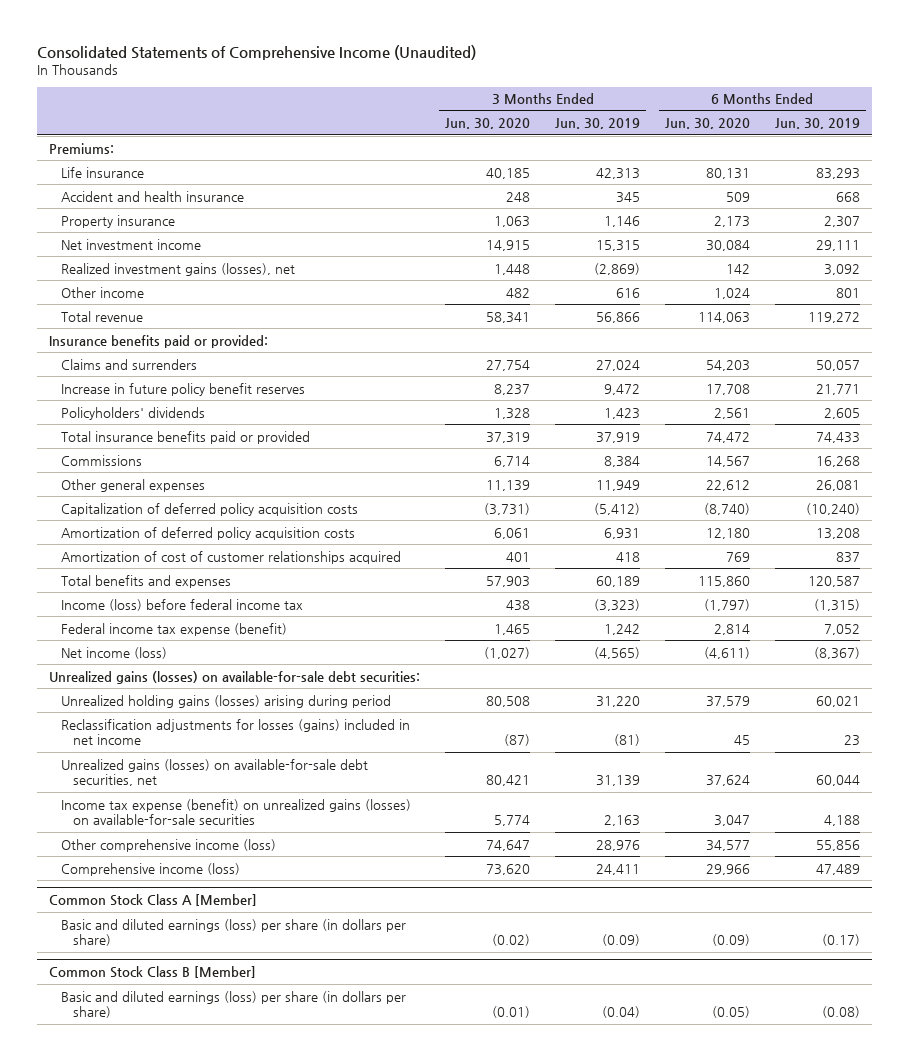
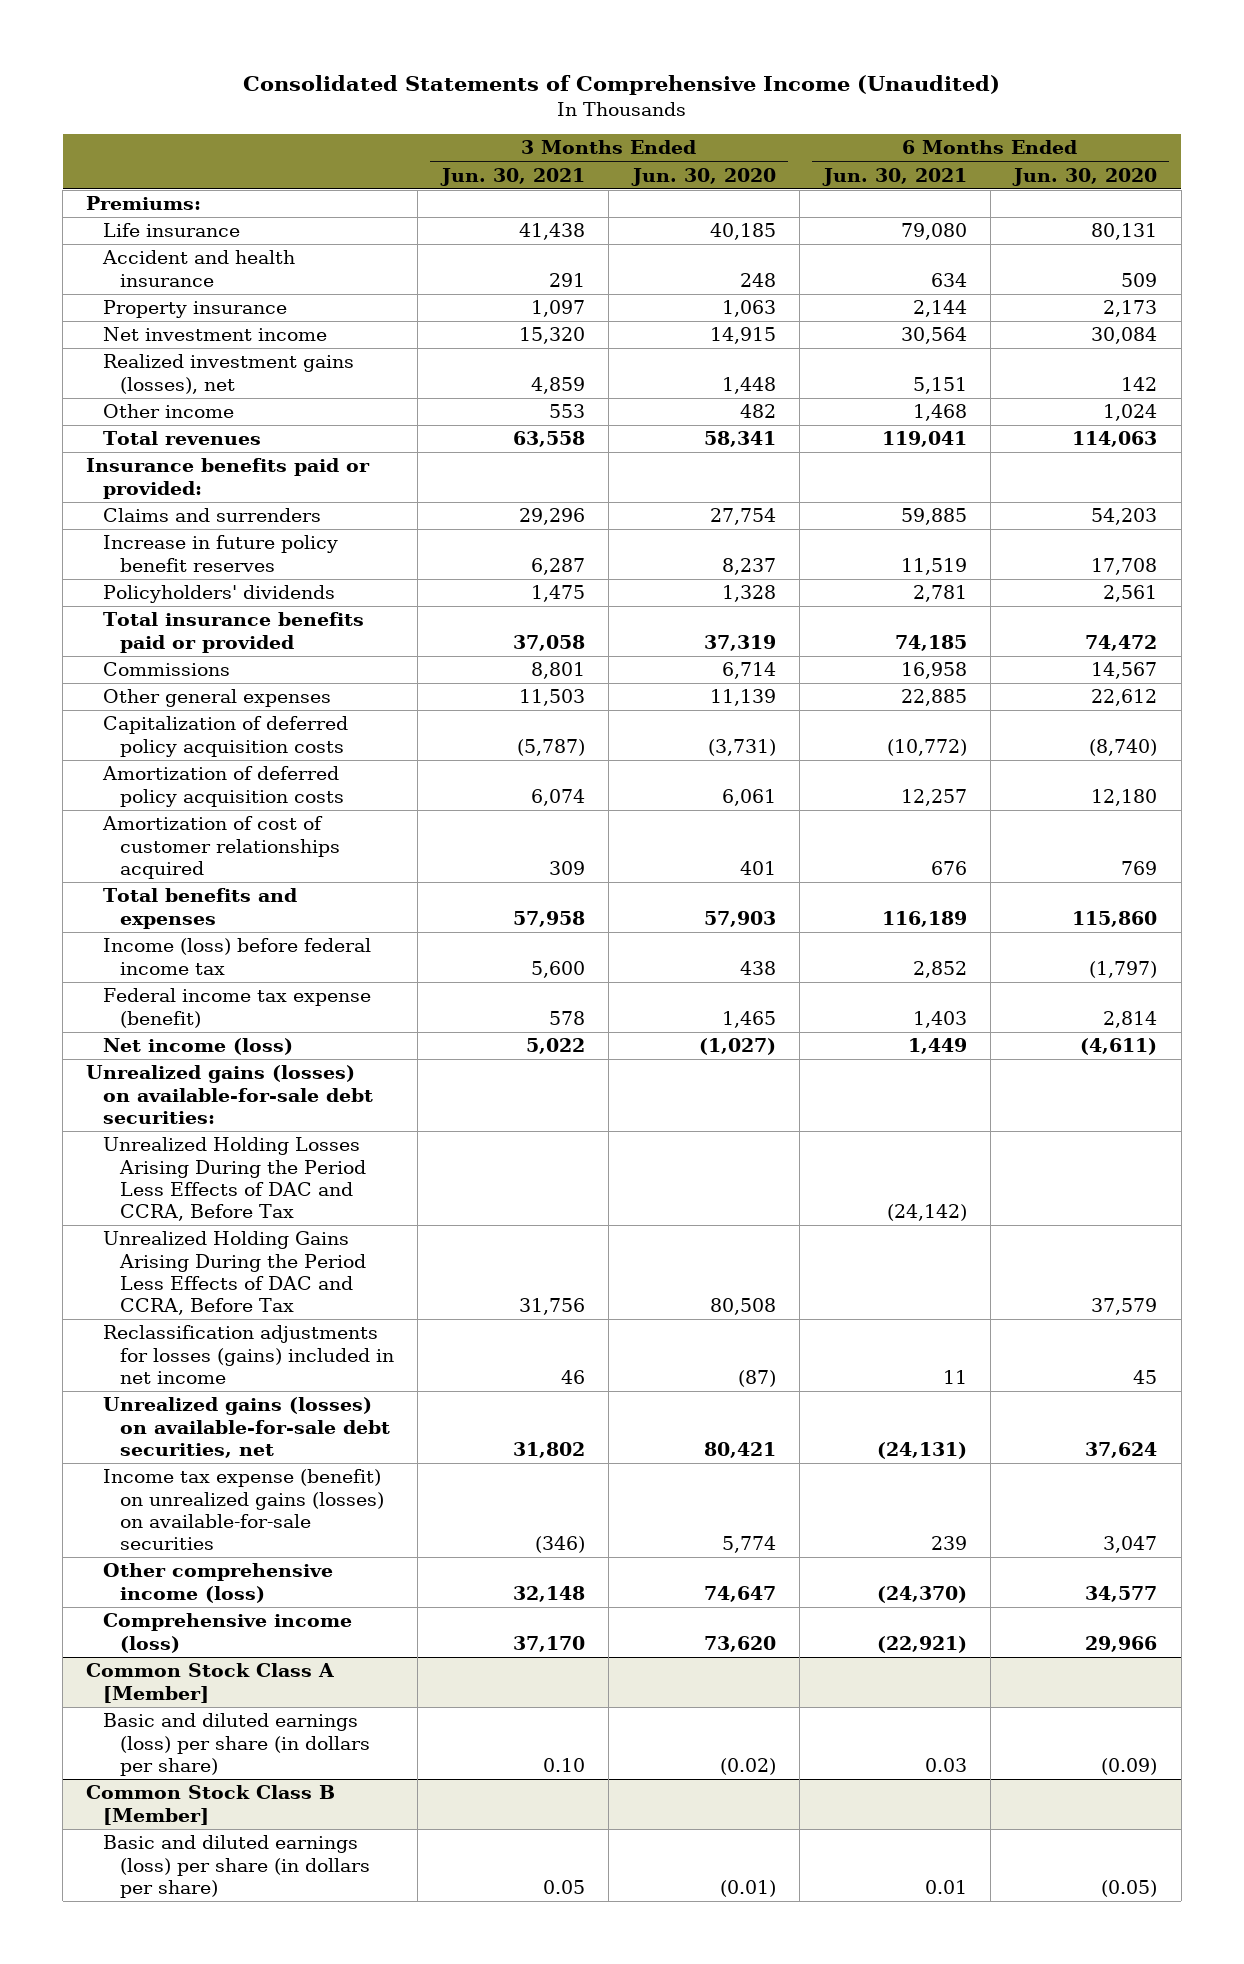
- | 3 Months Ended Jun. 30, 2020 | 3 Months Ended Jun. 30, 2019 | 6 Months Ended Jun. 30, 2020 | 6 Months Ended Jun. 30, 2019
+ | 3 Months Ended Jun. 30, 2021 | 3 Months Ended Jun. 30, 2020 | 6 Months Ended Jun. 30, 2021 | 6 Months Ended Jun. 30, 2020
- Total revenue | 58,341 | 56,866 | 114,063 | 119,272
+ Total revenues | 63,558 | 58,341 | 119,041 | 114,063
- Unrealized holding gains (losses) arising during period | 80,508 | 31,220 | 37,579 | 60,021
+ Unrealized Holding Losses Arising During the Period Less Effects of DAC and CCRA, Before Tax | | | (24,142) |
+ Unrealized Holding Gains Arising During the Period Less Effects of DAC and CCRA, Before Tax | 31,756 | 80,508 | | 37,579

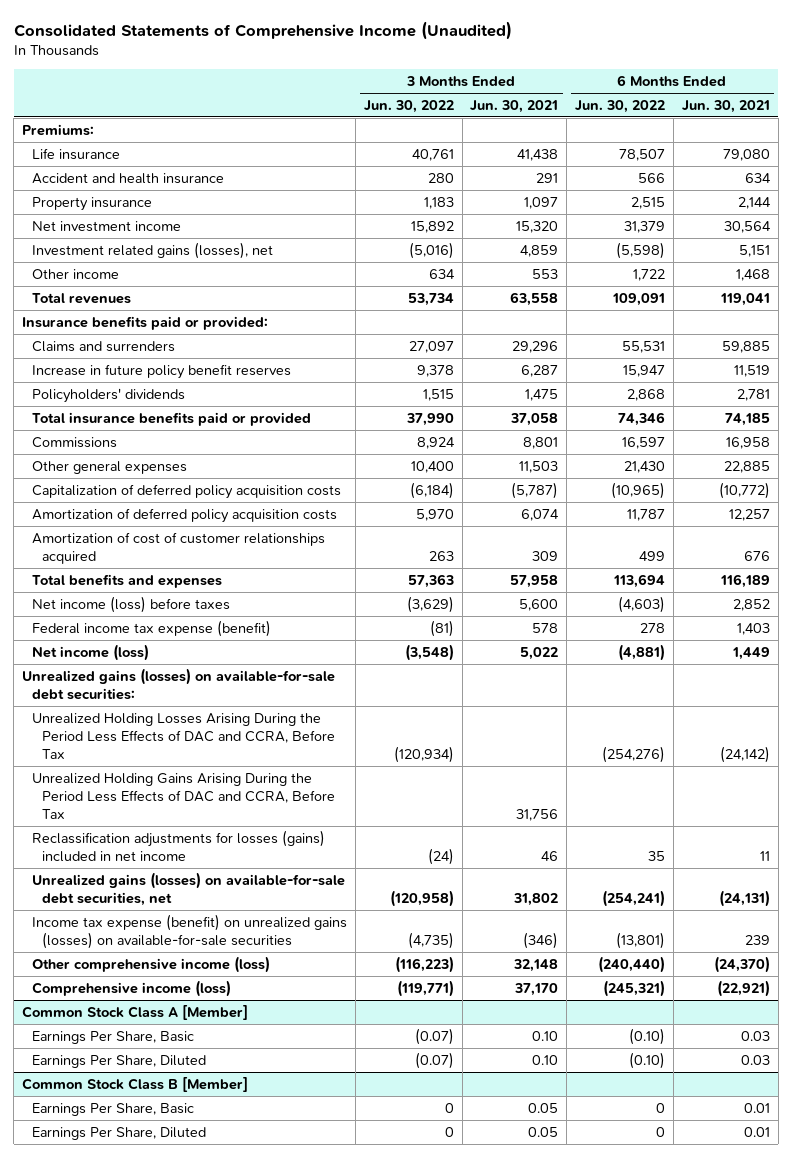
- | 3 Months Ended Jun. 30, 2021 | 3 Months Ended Jun. 30, 2020 | 6 Months Ended Jun. 30, 2021 | 6 Months Ended Jun. 30, 2020
+ | 3 Months Ended Jun. 30, 2022 | 3 Months Ended Jun. 30, 2021 | 6 Months Ended Jun. 30, 2022 | 6 Months Ended Jun. 30, 2021
- Realized investment gains (losses), net | 4,859 | 1,448 | 5,151 | 142
+ Investment related gains (losses), net | (5,016) | 4,859 | (5,598) | 5,151
- Income (loss) before federal income tax | 5,600 | 438 | 2,852 | (1,797)
+ Net income (loss) before taxes | (3,629) | 5,600 | (4,603) | 2,852
@ Common Stock Class A [Member]
- Basic and diluted earnings (loss) per share (in dollars per share) | 0.10 | (0.02) | 0.03 | (0.09)
+ Earnings Per Share, Basic | (0.07) | 0.10 | (0.10) | 0.03
+ Earnings Per Share, Diluted | (0.07) | 0.10 | (0.10) | 0.03
@ Common Stock Class B [Member]
- Basic and diluted earnings (loss) per share (in dollars per share) | 0.05 | (0.01) | 0.01 | (0.05)
+ Earnings Per Share, Basic | 0 | 0.05 | 0 | 0.01
+ Earnings Per Share, Diluted | 0 | 0.05 | 0 | 0.01

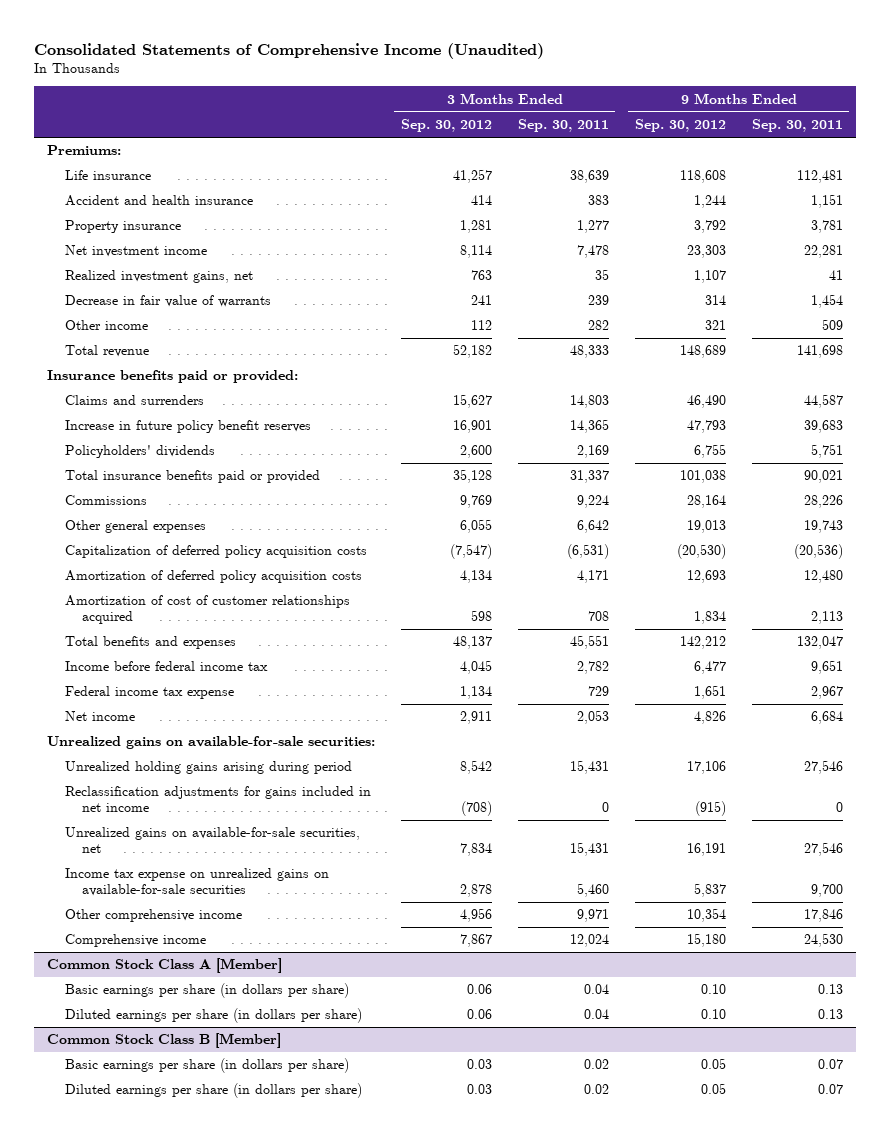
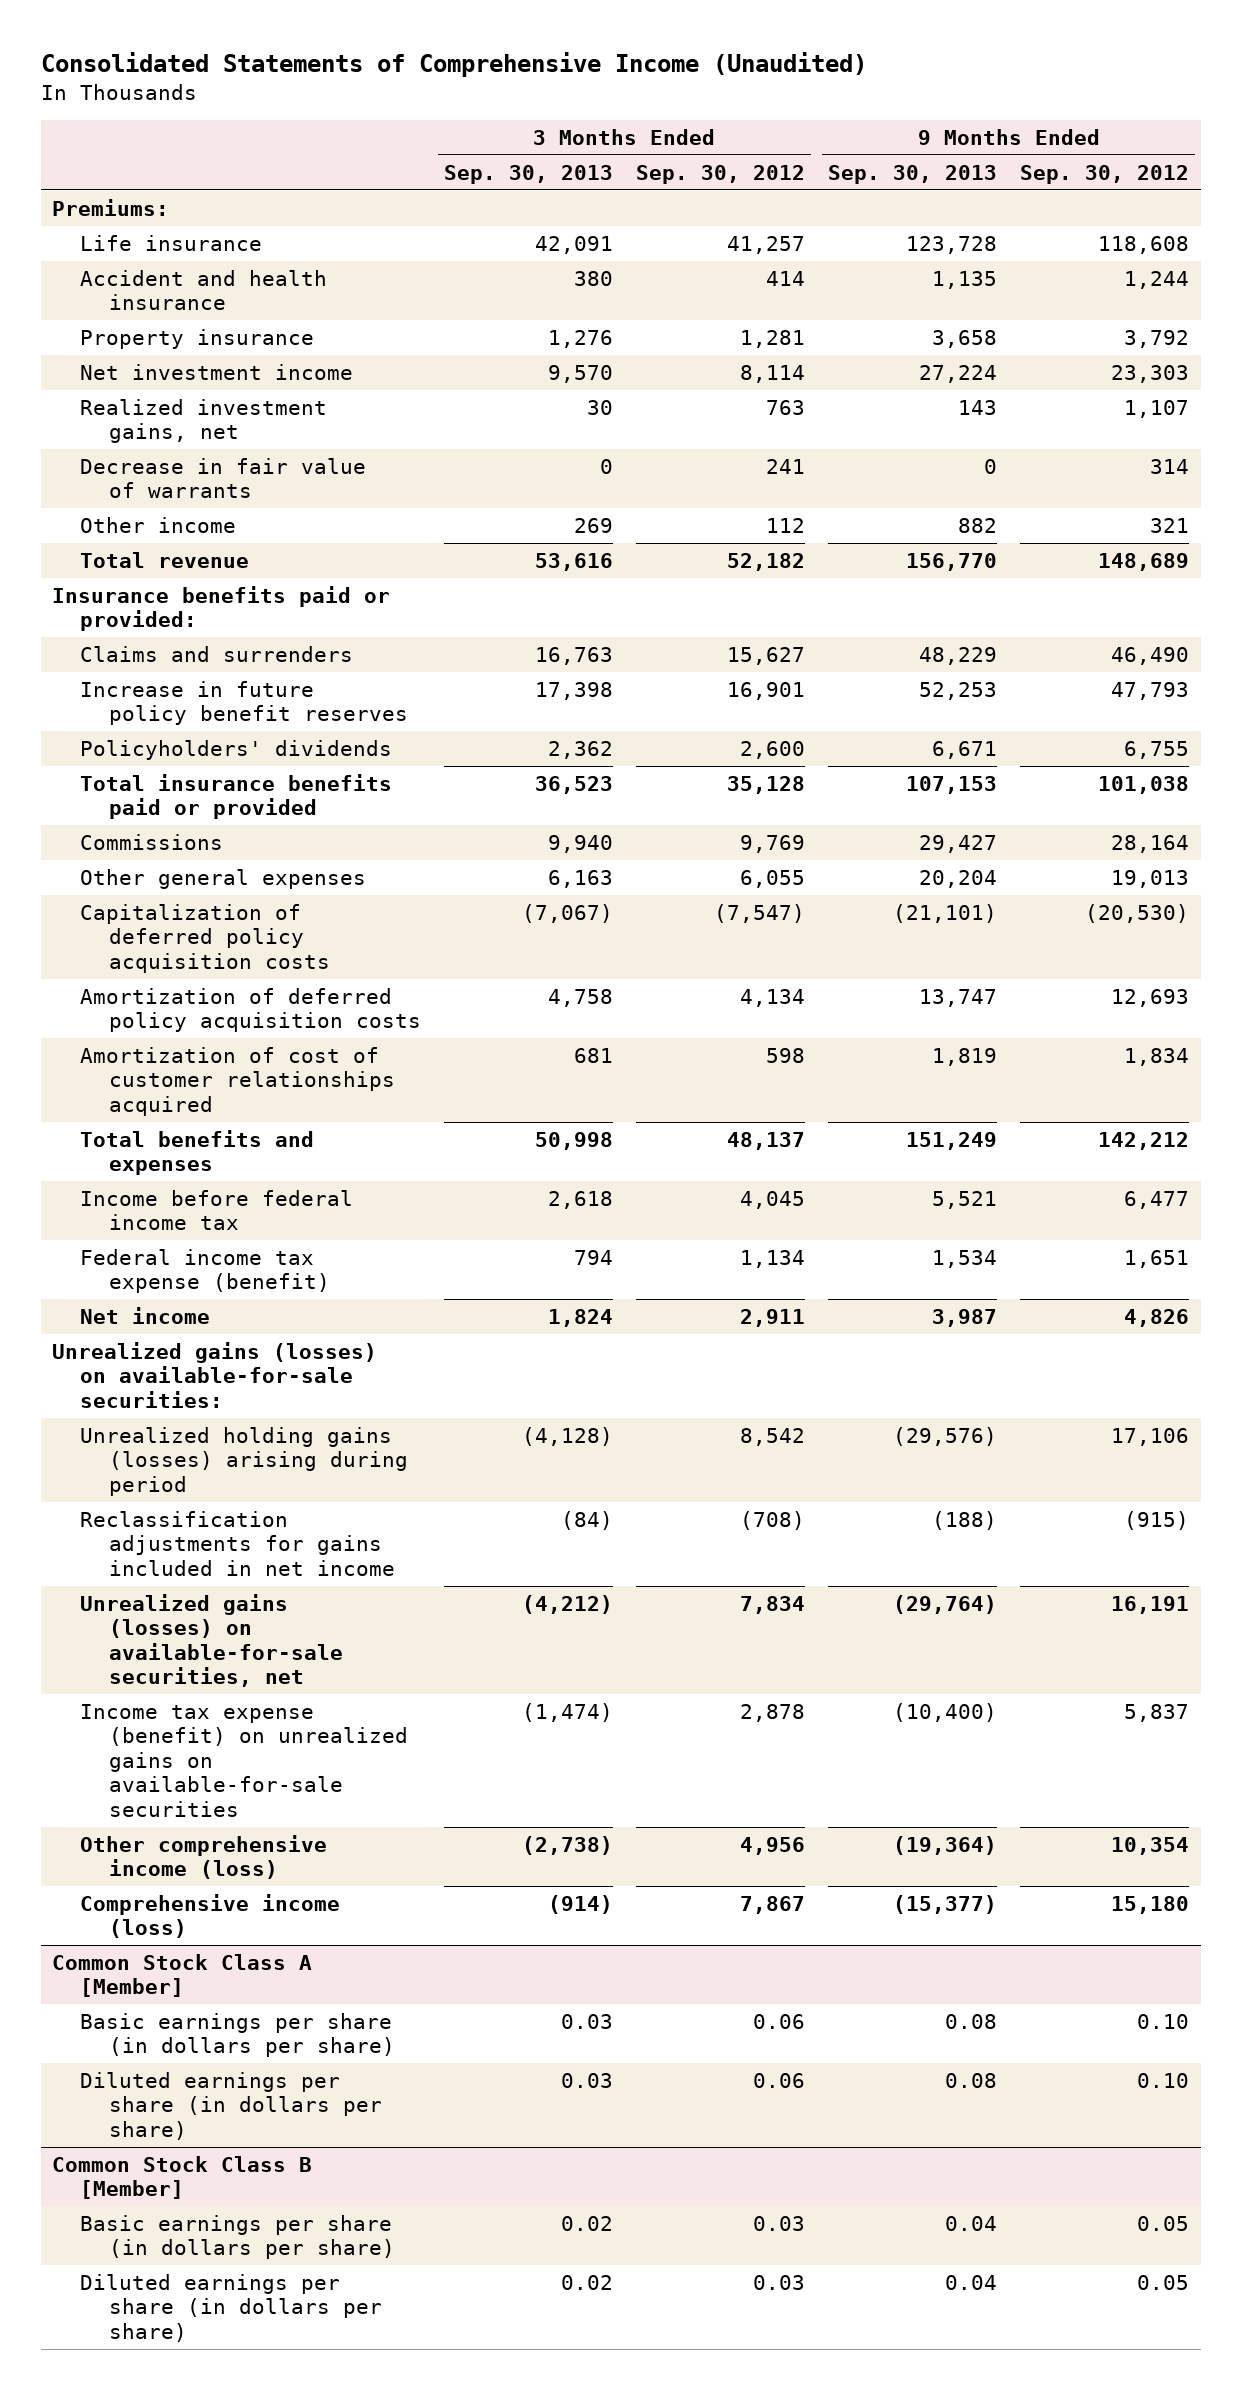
- | 3 Months Ended Sep. 30, 2012 | 3 Months Ended Sep. 30, 2011 | 9 Months Ended Sep. 30, 2012 | 9 Months Ended Sep. 30, 2011
+ | 3 Months Ended Sep. 30, 2013 | 3 Months Ended Sep. 30, 2012 | 9 Months Ended Sep. 30, 2013 | 9 Months Ended Sep. 30, 2012
- Federal income tax expense | 1,134 | 729 | 1,651 | 2,967
+ Federal income tax expense (benefit) | 794 | 1,134 | 1,534 | 1,651
- Unrealized gains on available-for-sale securities:
- Unrealized holding gains arising during period | 8,542 | 15,431 | 17,106 | 27,546
+ Unrealized gains (losses) on available-for-sale securities:
+ Unrealized holding gains (losses) arising during period | (4,128) | 8,542 | (29,576) | 17,106
- Unrealized gains on available-for-sale securities, net | 7,834 | 15,431 | 16,191 | 27,546
- Income tax expense on unrealized gains on available-for-sale securities | 2,878 | 5,460 | 5,837 | 9,700
- Other comprehensive income | 4,956 | 9,971 | 10,354 | 17,846
- Comprehensive income | 7,867 | 12,024 | 15,180 | 24,530
+ Unrealized gains (losses) on available-for-sale securities, net | (4,212) | 7,834 | (29,764) | 16,191
+ Income tax expense (benefit) on unrealized gains on available-for-sale securities | (1,474) | 2,878 | (10,400) | 5,837
+ Other comprehensive income (loss) | (2,738) | 4,956 | (19,364) | 10,354
+ Comprehensive income (loss) | (914) | 7,867 | (15,377) | 15,180

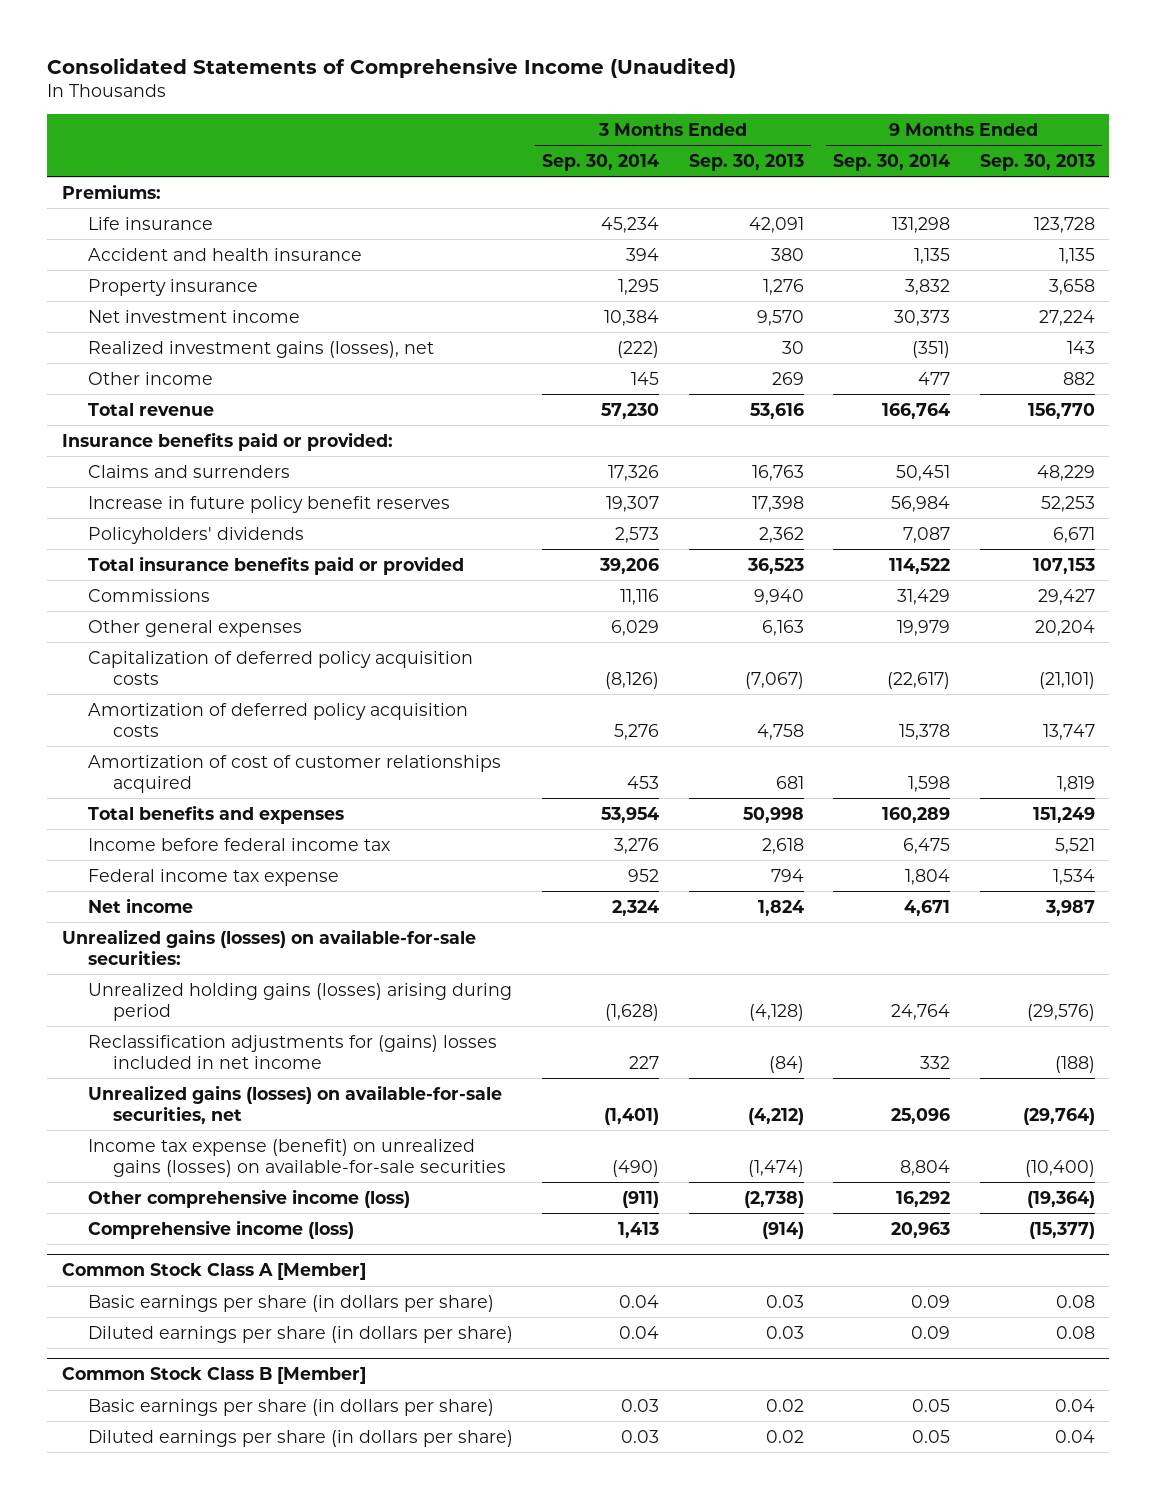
- | 3 Months Ended Sep. 30, 2013 | 3 Months Ended Sep. 30, 2012 | 9 Months Ended Sep. 30, 2013 | 9 Months Ended Sep. 30, 2012
+ | 3 Months Ended Sep. 30, 2014 | 3 Months Ended Sep. 30, 2013 | 9 Months Ended Sep. 30, 2014 | 9 Months Ended Sep. 30, 2013
- Realized investment gains, net | 30 | 763 | 143 | 1,107
- Decrease in fair value of warrants | 0 | 241 | 0 | 314
+ Realized investment gains (losses), net | (222) | 30 | (351) | 143
- Federal income tax expense (benefit) | 794 | 1,134 | 1,534 | 1,651
+ Federal income tax expense | 952 | 794 | 1,804 | 1,534
- Reclassification adjustments for gains included in net income | (84) | (708) | (188) | (915)
+ Reclassification adjustments for (gains) losses included in net income | 227 | (84) | 332 | (188)
- Income tax expense (benefit) on unrealized gains on available-for-sale securities | (1,474) | 2,878 | (10,400) | 5,837
+ Income tax expense (benefit) on unrealized gains (losses) on available-for-sale securities | (490) | (1,474) | 8,804 | (10,400)

